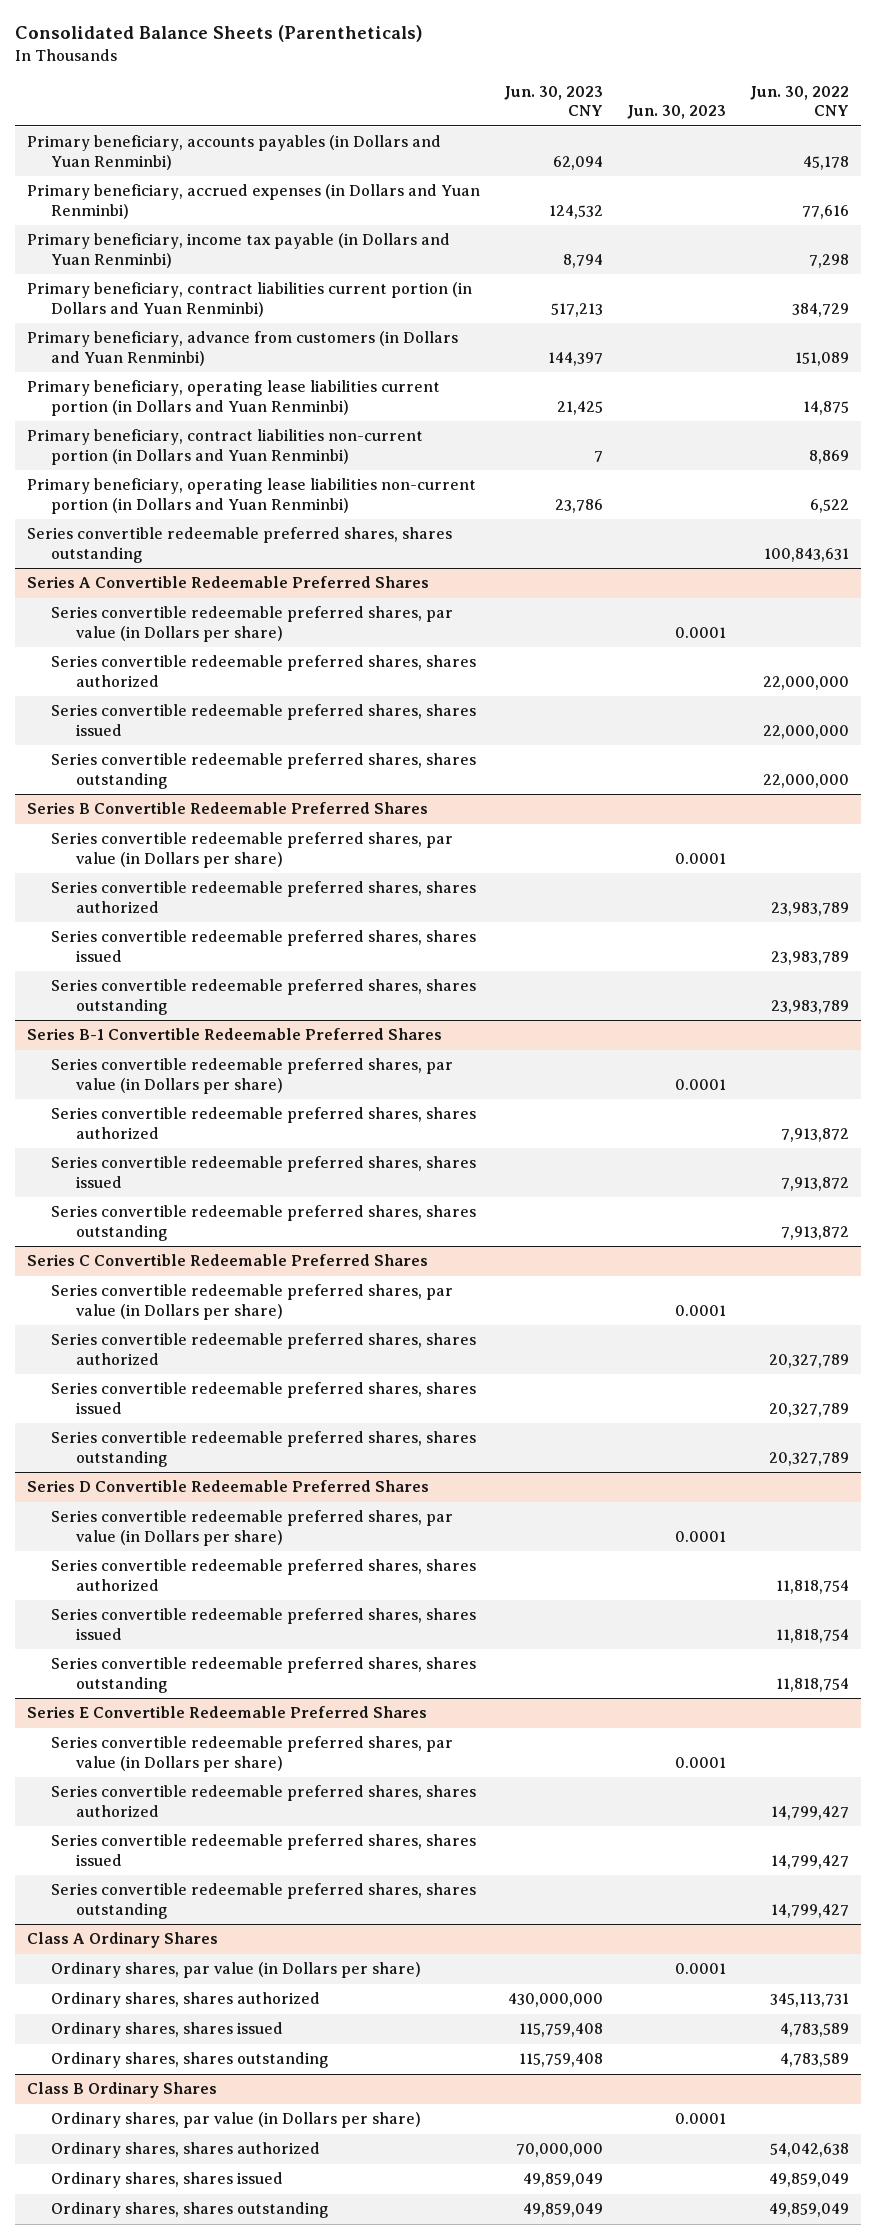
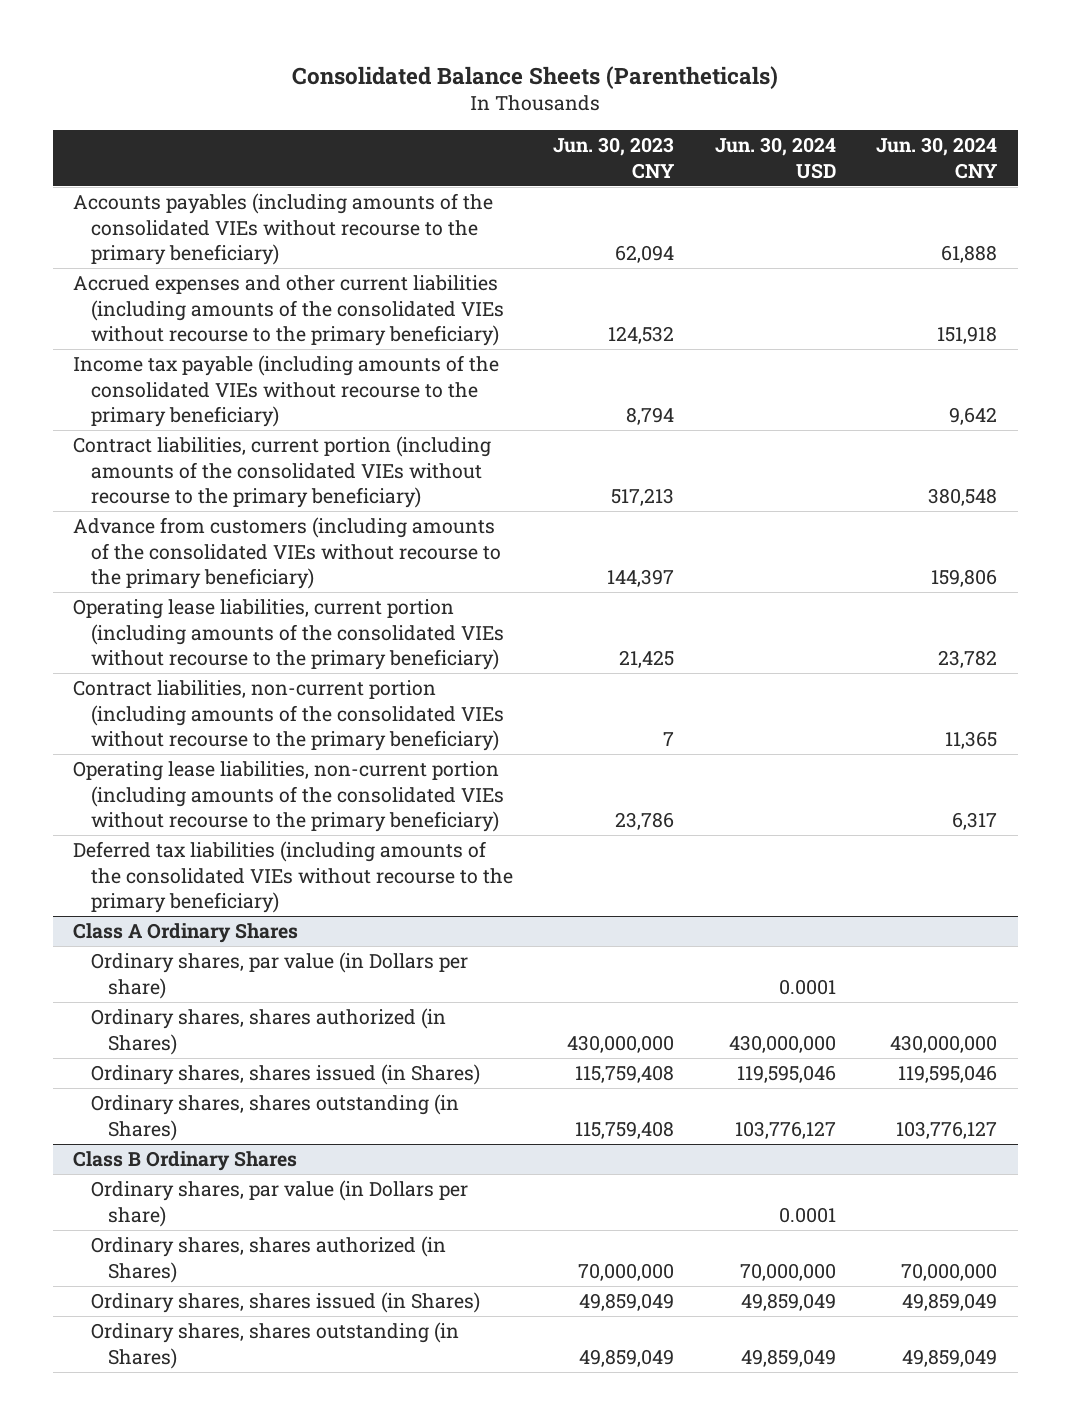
- | Jun. 30, 2023 CNY | Jun. 30, 2023 | Jun. 30, 2022 CNY
+ | Jun. 30, 2023 CNY | Jun. 30, 2024 USD | Jun. 30, 2024 CNY
- Primary beneficiary, accounts payables (in Dollars and Yuan Renminbi) | 62,094 | | 45,178
- Primary beneficiary, accrued expenses (in Dollars and Yuan Renminbi) | 124,532 | | 77,616
- Primary beneficiary, income tax payable (in Dollars and Yuan Renminbi) | 8,794 | | 7,298
- Primary beneficiary, contract liabilities current portion (in Dollars and Yuan Renminbi) | 517,213 | | 384,729
- Primary beneficiary, advance from customers (in Dollars and Yuan Renminbi) | 144,397 | | 151,089
- Primary beneficiary, operating lease liabilities current portion (in Dollars and Yuan Renminbi) | 21,425 | | 14,875
- Primary beneficiary, contract liabilities non-current portion (in Dollars and Yuan Renminbi) | 7 | | 8,869
- Primary beneficiary, operating lease liabilities non-current portion (in Dollars and Yuan Renminbi) | 23,786 | | 6,522
- Series convertible redeemable preferred shares, shares outstanding | | | 100,843,631
- Series A Convertible Redeemable Preferred Shares
- Series convertible redeemable preferred shares, par value (in Dollars per share) | | 0.0001 |
- Series convertible redeemable preferred shares, shares authorized | | | 22,000,000
- Series convertible redeemable preferred shares, shares issued | | | 22,000,000
- Series convertible redeemable preferred shares, shares outstanding | | | 22,000,000
- Series B Convertible Redeemable Preferred Shares
- Series convertible redeemable preferred shares, par value (in Dollars per share) | | 0.0001 |
- Series convertible redeemable preferred shares, shares authorized | | | 23,983,789
- Series convertible redeemable preferred shares, shares issued | | | 23,983,789
- Series convertible redeemable preferred shares, shares outstanding | | | 23,983,789
- Series B-1 Convertible Redeemable Preferred Shares
- Series convertible redeemable preferred shares, par value (in Dollars per share) | | 0.0001 |
- Series convertible redeemable preferred shares, shares authorized | | | 7,913,872
- Series convertible redeemable preferred shares, shares issued | | | 7,913,872
- Series convertible redeemable preferred shares, shares outstanding | | | 7,913,872
- Series C Convertible Redeemable Preferred Shares
- Series convertible redeemable preferred shares, par value (in Dollars per share) | | 0.0001 |
- Series convertible redeemable preferred shares, shares authorized | | | 20,327,789
- Series convertible redeemable preferred shares, shares issued | | | 20,327,789
- Series convertible redeemable preferred shares, shares outstanding | | | 20,327,789
- Series D Convertible Redeemable Preferred Shares
- Series convertible redeemable preferred shares, par value (in Dollars per share) | | 0.0001 |
- Series convertible redeemable preferred shares, shares authorized | | | 11,818,754
- Series convertible redeemable preferred shares, shares issued | | | 11,818,754
- Series convertible redeemable preferred shares, shares outstanding | | | 11,818,754
- Series E Convertible Redeemable Preferred Shares
- Series convertible redeemable preferred shares, par value (in Dollars per share) | | 0.0001 |
- Series convertible redeemable preferred shares, shares authorized | | | 14,799,427
- Series convertible redeemable preferred shares, shares issued | | | 14,799,427
- Series convertible redeemable preferred shares, shares outstanding | | | 14,799,427
+ Accounts payables (including amounts of the consolidated VIEs without recourse to the primary beneficiary) | 62,094 | | 61,888
+ Accrued expenses and other current liabilities (including amounts of the consolidated VIEs without recourse to the primary beneficiary) | 124,532 | | 151,918
+ Income tax payable (including amounts of the consolidated VIEs without recourse to the primary beneficiary) | 8,794 | | 9,642
+ Contract liabilities, current portion (including amounts of the consolidated VIEs without recourse to the primary beneficiary) | 517,213 | | 380,548
+ Advance from customers (including amounts of the consolidated VIEs without recourse to the primary beneficiary) | 144,397 | | 159,806
+ Operating lease liabilities, current portion (including amounts of the consolidated VIEs without recourse to the primary beneficiary) | 21,425 | | 23,782
+ Contract liabilities, non-current portion (including amounts of the consolidated VIEs without recourse to the primary beneficiary) | 7 | | 11,365
+ Operating lease liabilities, non-current portion (including amounts of the consolidated VIEs without recourse to the primary beneficiary) | 23,786 | | 6,317
+ Deferred tax liabilities (including amounts of the consolidated VIEs without recourse to the primary beneficiary)
@ Class A Ordinary Shares
- Ordinary shares, shares authorized | 430,000,000 | | 345,113,731
- Ordinary shares, shares issued | 115,759,408 | | 4,783,589
- Ordinary shares, shares outstanding | 115,759,408 | | 4,783,589
+ Ordinary shares, shares authorized (in Shares) | 430,000,000 | 430,000,000 | 430,000,000
+ Ordinary shares, shares issued (in Shares) | 115,759,408 | 119,595,046 | 119,595,046
+ Ordinary shares, shares outstanding (in Shares) | 115,759,408 | 103,776,127 | 103,776,127
@ Class B Ordinary Shares
- Ordinary shares, shares authorized | 70,000,000 | | 54,042,638
- Ordinary shares, shares issued | 49,859,049 | | 49,859,049
- Ordinary shares, shares outstanding | 49,859,049 | | 49,859,049
+ Ordinary shares, shares authorized (in Shares) | 70,000,000 | 70,000,000 | 70,000,000
+ Ordinary shares, shares issued (in Shares) | 49,859,049 | 49,859,049 | 49,859,049
+ Ordinary shares, shares outstanding (in Shares) | 49,859,049 | 49,859,049 | 49,859,049

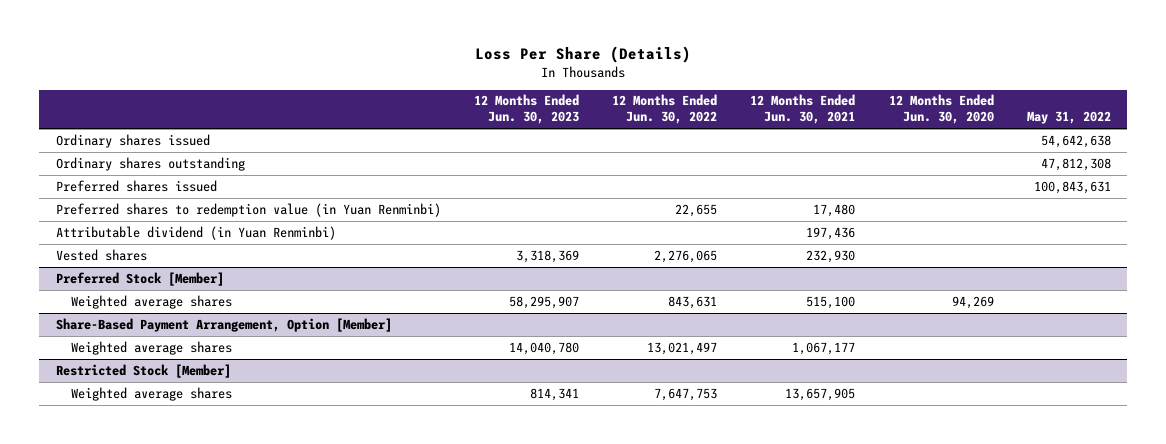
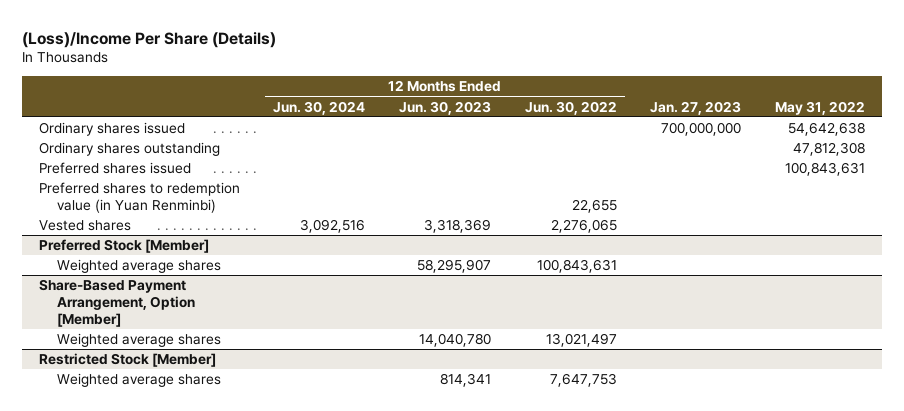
- Loss Per Share (Details)
+ (Loss)/Income Per Share (Details)
- | 12 Months Ended Jun. 30, 2023 | 12 Months Ended Jun. 30, 2022 | 12 Months Ended Jun. 30, 2021 | 12 Months Ended Jun. 30, 2020 | May 31, 2022
+ | 12 Months Ended Jun. 30, 2024 | 12 Months Ended Jun. 30, 2023 | 12 Months Ended Jun. 30, 2022 | Jan. 27, 2023 | May 31, 2022
- Attributable dividend (in Yuan Renminbi) | | | 197,436 | |
@ Preferred Stock [Member]
- Weighted average shares | 58,295,907 | 843,631 | 515,100 | 94,269 |
+ Weighted average shares | | 58,295,907 | 100,843,631 | |

